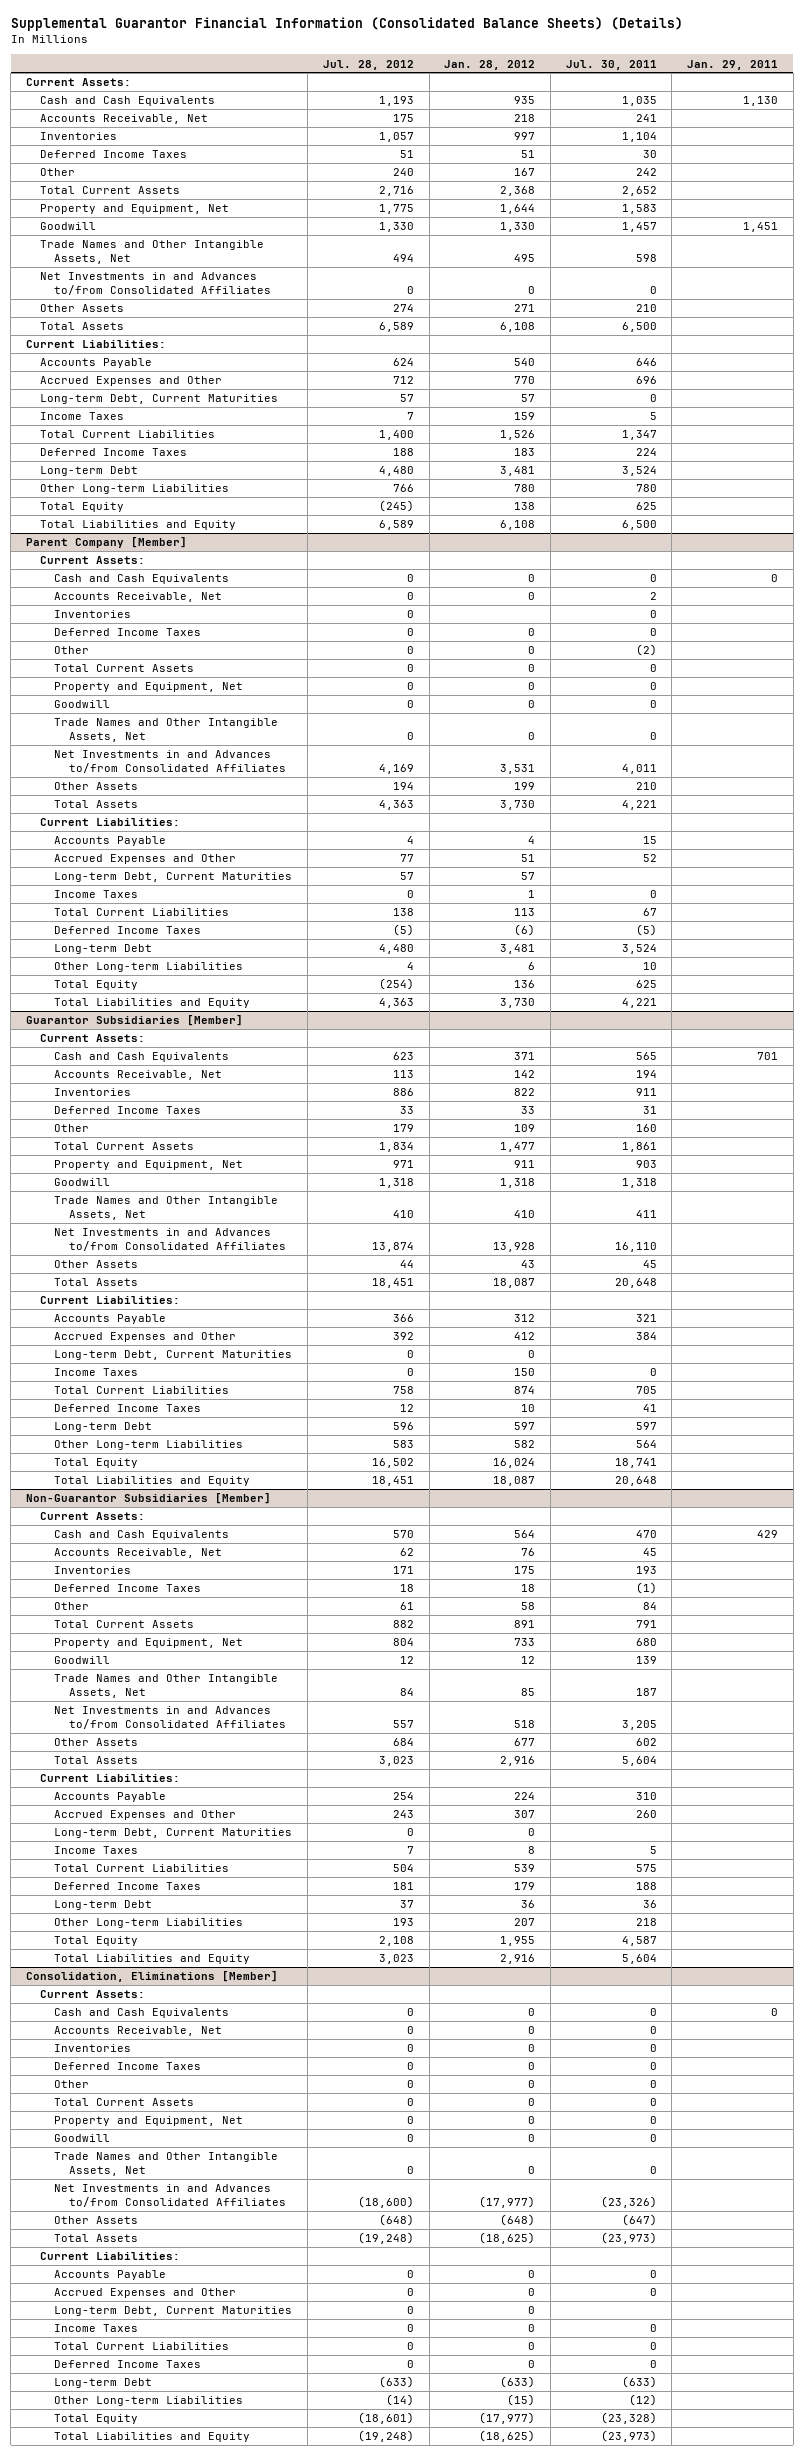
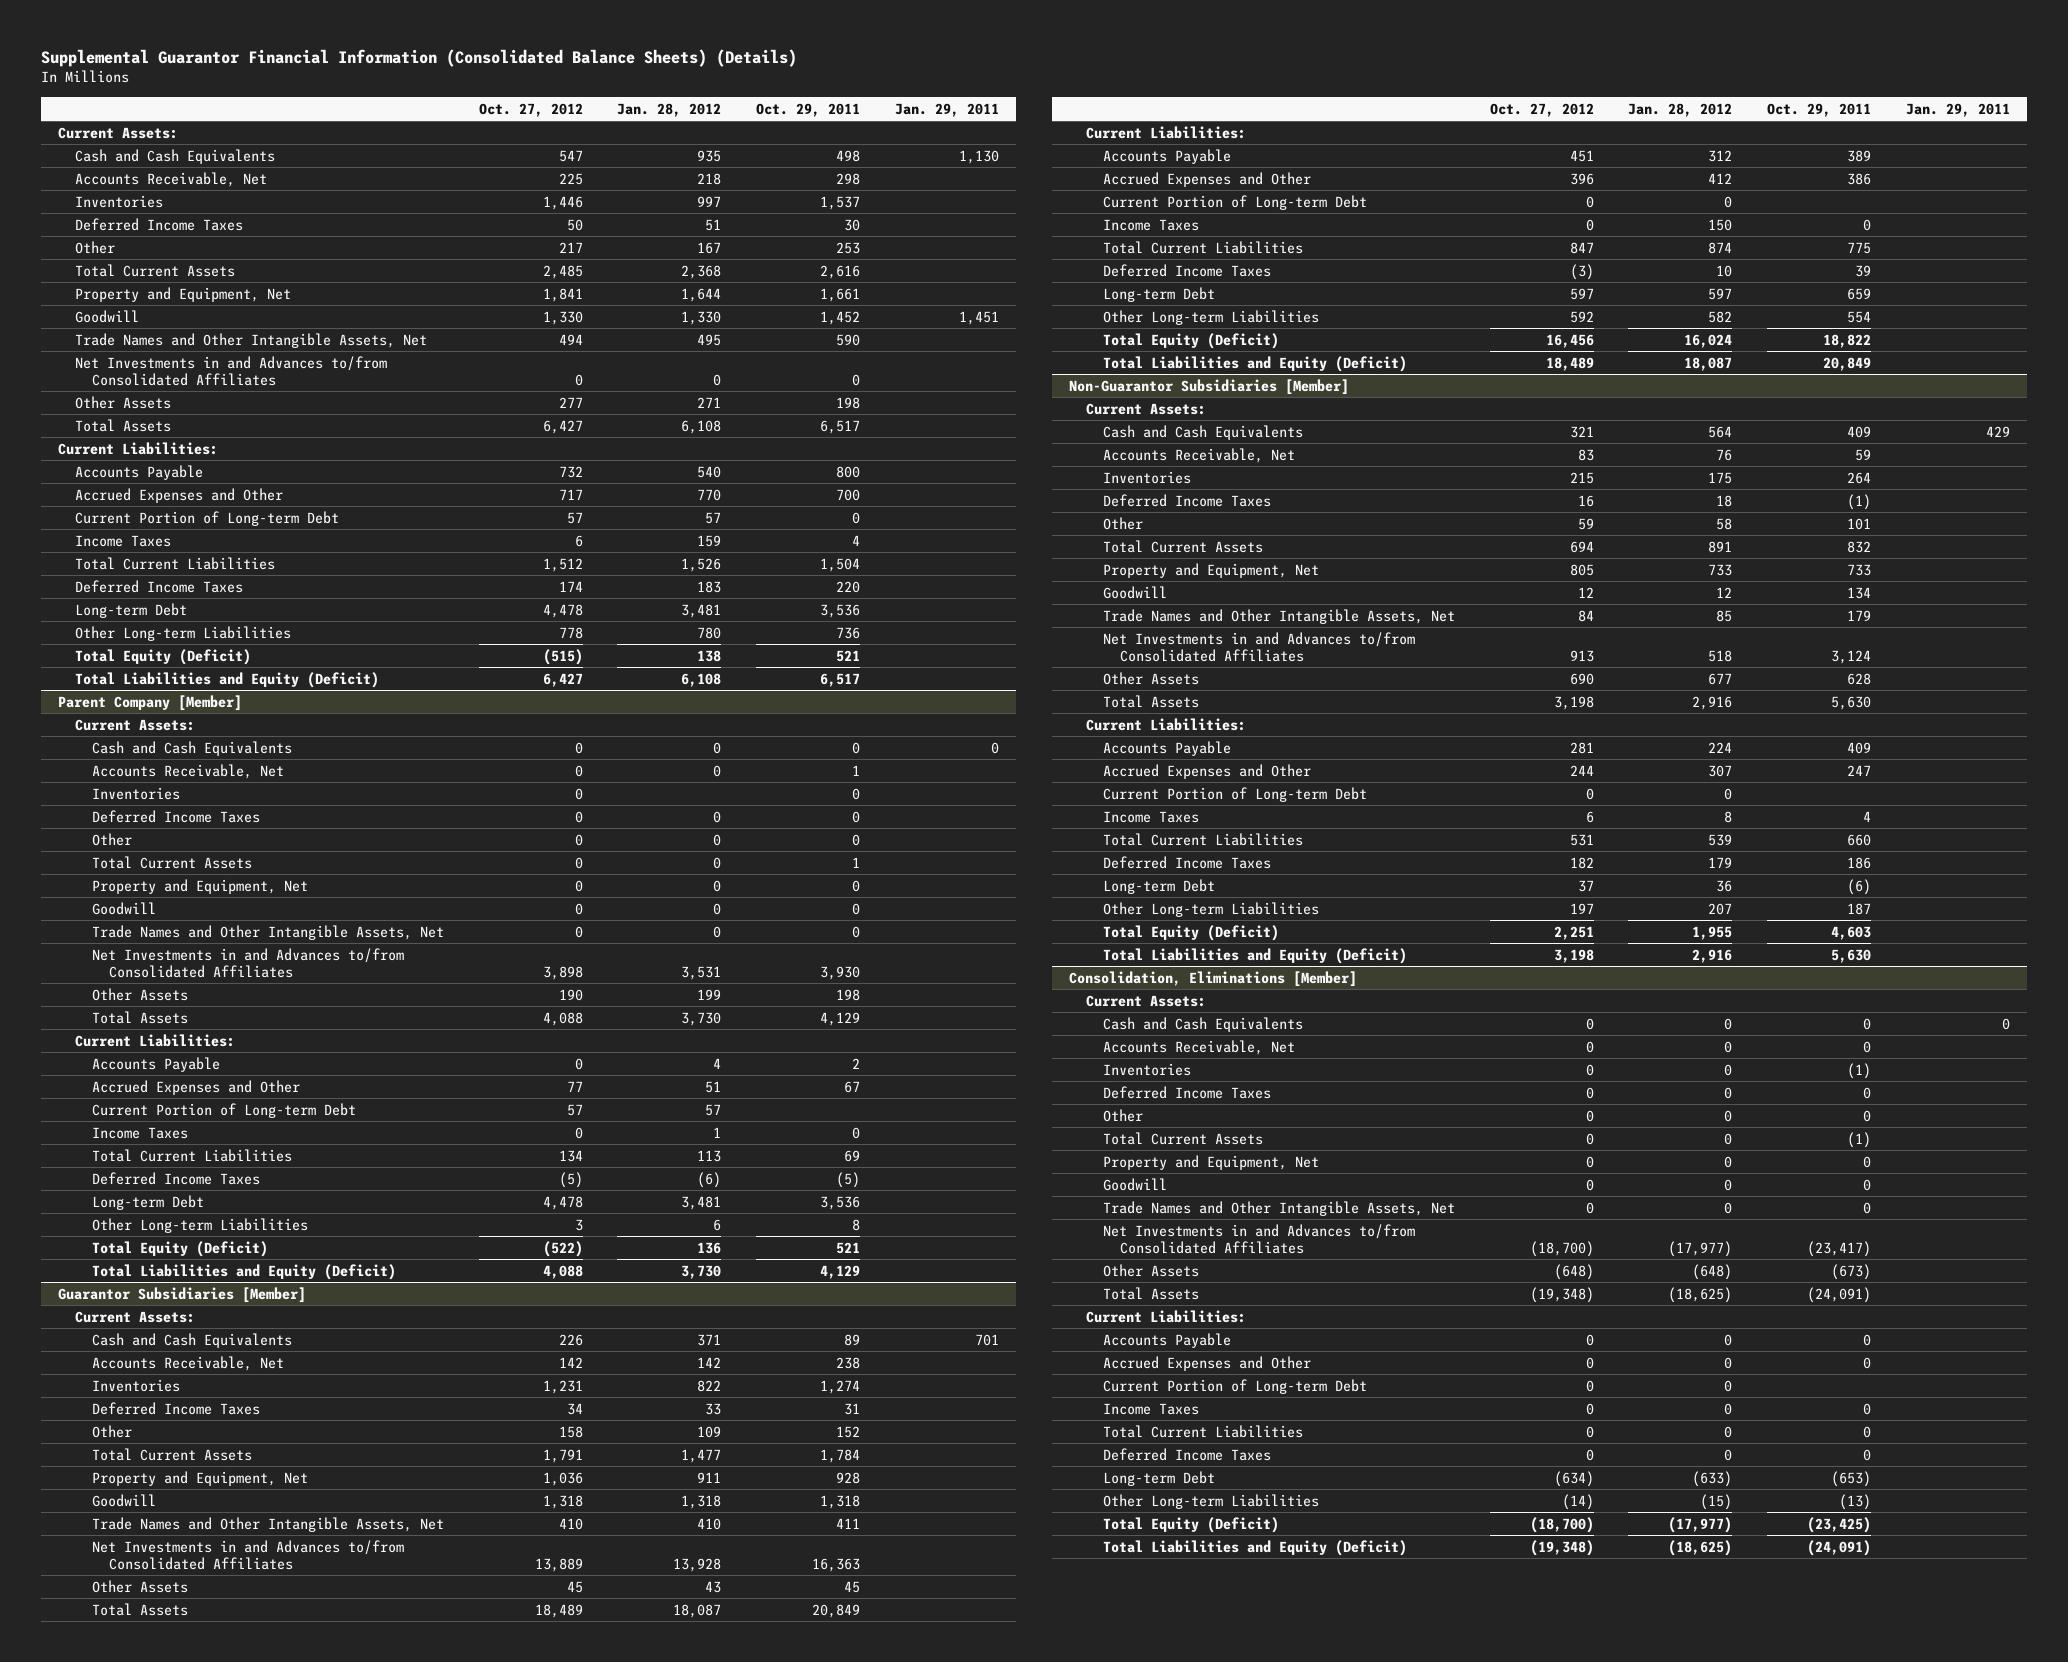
- | Jul. 28, 2012 | Jan. 28, 2012 | Jul. 30, 2011 | Jan. 29, 2011
+ | Oct. 27, 2012 | Jan. 28, 2012 | Oct. 29, 2011 | Jan. 29, 2011
- Long-term Debt, Current Maturities | 57 | 57 | 0 |
+ Current Portion of Long-term Debt | 57 | 57 | 0 |
- Total Equity | (245) | 138 | 625 |
- Total Liabilities and Equity | 6,589 | 6,108 | 6,500 |
+ Total Equity (Deficit) | (515) | 138 | 521 |
+ Total Liabilities and Equity (Deficit) | 6,427 | 6,108 | 6,517 |
@ Parent Company [Member]
- Long-term Debt, Current Maturities | 57 | 57 | |
+ Current Portion of Long-term Debt | 57 | 57 | |
- Total Equity | (254) | 136 | 625 |
- Total Liabilities and Equity | 4,363 | 3,730 | 4,221 |
+ Total Equity (Deficit) | (522) | 136 | 521 |
+ Total Liabilities and Equity (Deficit) | 4,088 | 3,730 | 4,129 |
@ Guarantor Subsidiaries [Member]
- Long-term Debt, Current Maturities | 0 | 0 | |
+ Current Portion of Long-term Debt | 0 | 0 | |
- Total Equity | 16,502 | 16,024 | 18,741 |
- Total Liabilities and Equity | 18,451 | 18,087 | 20,648 |
+ Total Equity (Deficit) | 16,456 | 16,024 | 18,822 |
+ Total Liabilities and Equity (Deficit) | 18,489 | 18,087 | 20,849 |
@ Non-Guarantor Subsidiaries [Member]
- Long-term Debt, Current Maturities | 0 | 0 | |
+ Current Portion of Long-term Debt | 0 | 0 | |
- Total Equity | 2,108 | 1,955 | 4,587 |
- Total Liabilities and Equity | 3,023 | 2,916 | 5,604 |
+ Total Equity (Deficit) | 2,251 | 1,955 | 4,603 |
+ Total Liabilities and Equity (Deficit) | 3,198 | 2,916 | 5,630 |
@ Consolidation, Eliminations [Member]
- Long-term Debt, Current Maturities | 0 | 0 | |
+ Current Portion of Long-term Debt | 0 | 0 | |
- Total Equity | (18,601) | (17,977) | (23,328) |
- Total Liabilities and Equity | (19,248) | (18,625) | (23,973) |
+ Total Equity (Deficit) | (18,700) | (17,977) | (23,425) |
+ Total Liabilities and Equity (Deficit) | (19,348) | (18,625) | (24,091) |

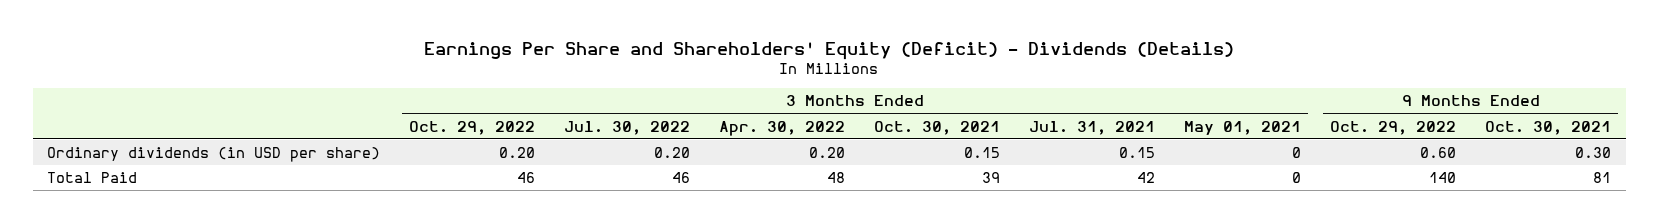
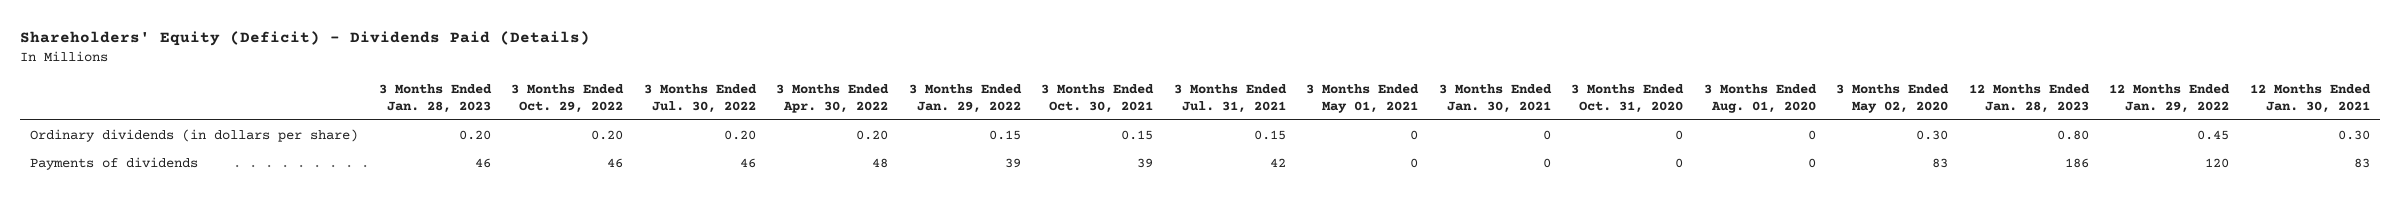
- Earnings Per Share and Shareholders' Equity (Deficit) - Dividends (Details)
+ Shareholders' Equity (Deficit) - Dividends Paid (Details)
- | 3 Months Ended Oct. 29, 2022 | 3 Months Ended Jul. 30, 2022 | 3 Months Ended Apr. 30, 2022 | 3 Months Ended Oct. 30, 2021 | 3 Months Ended Jul. 31, 2021 | 3 Months Ended May 01, 2021 | 9 Months Ended Oct. 29, 2022 | 9 Months Ended Oct. 30, 2021
+ | 3 Months Ended Jan. 28, 2023 | 3 Months Ended Oct. 29, 2022 | 3 Months Ended Jul. 30, 2022 | 3 Months Ended Apr. 30, 2022 | 3 Months Ended Jan. 29, 2022 | 3 Months Ended Oct. 30, 2021 | 3 Months Ended Jul. 31, 2021 | 3 Months Ended May 01, 2021 | 3 Months Ended Jan. 30, 2021 | 3 Months Ended Oct. 31, 2020 | 3 Months Ended Aug. 01, 2020 | 3 Months Ended May 02, 2020 | 12 Months Ended Jan. 28, 2023 | 12 Months Ended Jan. 29, 2022 | 12 Months Ended Jan. 30, 2021
- Ordinary dividends (in USD per share) | 0.20 | 0.20 | 0.20 | 0.15 | 0.15 | 0 | 0.60 | 0.30
- Total Paid | 46 | 46 | 48 | 39 | 42 | 0 | 140 | 81
+ Ordinary dividends (in dollars per share) | 0.20 | 0.20 | 0.20 | 0.20 | 0.15 | 0.15 | 0.15 | 0 | 0 | 0 | 0 | 0.30 | 0.80 | 0.45 | 0.30
+ Payments of dividends | 46 | 46 | 46 | 48 | 39 | 39 | 42 | 0 | 0 | 0 | 0 | 83 | 186 | 120 | 83

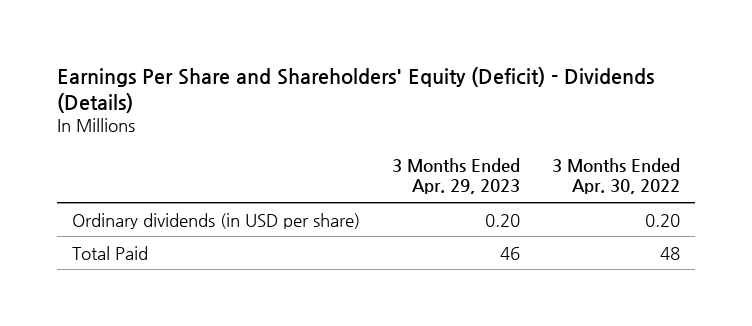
- Shareholders' Equity (Deficit) - Dividends Paid (Details)
+ Earnings Per Share and Shareholders' Equity (Deficit) - Dividends (Details)
- | 3 Months Ended Jan. 28, 2023 | 3 Months Ended Oct. 29, 2022 | 3 Months Ended Jul. 30, 2022 | 3 Months Ended Apr. 30, 2022 | 3 Months Ended Jan. 29, 2022 | 3 Months Ended Oct. 30, 2021 | 3 Months Ended Jul. 31, 2021 | 3 Months Ended May 01, 2021 | 3 Months Ended Jan. 30, 2021 | 3 Months Ended Oct. 31, 2020 | 3 Months Ended Aug. 01, 2020 | 3 Months Ended May 02, 2020 | 12 Months Ended Jan. 28, 2023 | 12 Months Ended Jan. 29, 2022 | 12 Months Ended Jan. 30, 2021
+ | 3 Months Ended Apr. 29, 2023 | 3 Months Ended Apr. 30, 2022
- Ordinary dividends (in dollars per share) | 0.20 | 0.20 | 0.20 | 0.20 | 0.15 | 0.15 | 0.15 | 0 | 0 | 0 | 0 | 0.30 | 0.80 | 0.45 | 0.30
- Payments of dividends | 46 | 46 | 46 | 48 | 39 | 39 | 42 | 0 | 0 | 0 | 0 | 83 | 186 | 120 | 83
+ Ordinary dividends (in USD per share) | 0.20 | 0.20
+ Total Paid | 46 | 48

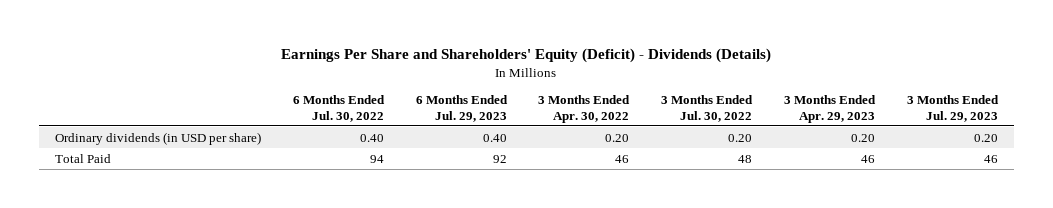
- | 3 Months Ended Apr. 29, 2023 | 3 Months Ended Apr. 30, 2022
+ | 6 Months Ended Jul. 30, 2022 | 6 Months Ended Jul. 29, 2023 | 3 Months Ended Apr. 30, 2022 | 3 Months Ended Jul. 30, 2022 | 3 Months Ended Apr. 29, 2023 | 3 Months Ended Jul. 29, 2023
- Total Paid | 46 | 48
+ Total Paid | 94 | 92 | 46 | 48 | 46 | 46

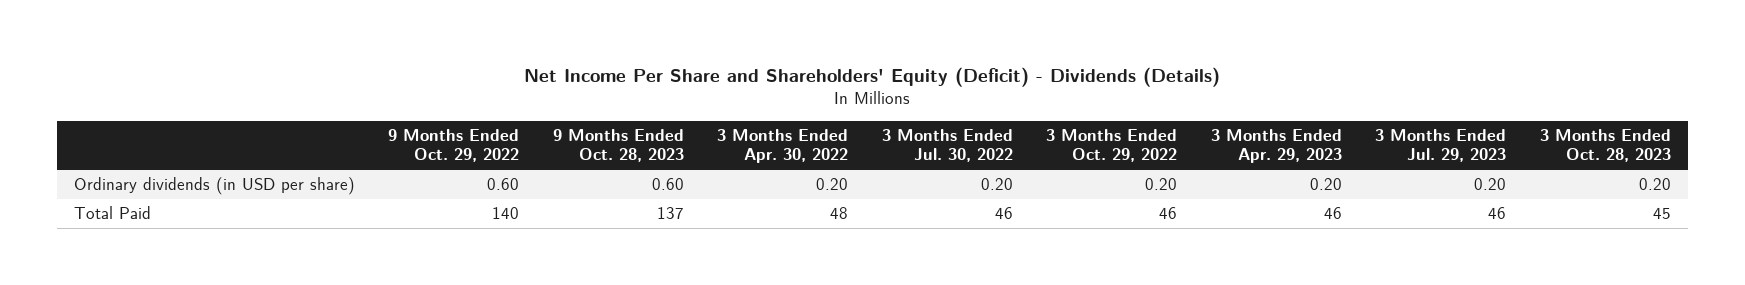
- Earnings Per Share and Shareholders' Equity (Deficit) - Dividends (Details)
+ Net Income Per Share and Shareholders' Equity (Deficit) - Dividends (Details)
- | 6 Months Ended Jul. 30, 2022 | 6 Months Ended Jul. 29, 2023 | 3 Months Ended Apr. 30, 2022 | 3 Months Ended Jul. 30, 2022 | 3 Months Ended Apr. 29, 2023 | 3 Months Ended Jul. 29, 2023
+ | 9 Months Ended Oct. 29, 2022 | 9 Months Ended Oct. 28, 2023 | 3 Months Ended Apr. 30, 2022 | 3 Months Ended Jul. 30, 2022 | 3 Months Ended Oct. 29, 2022 | 3 Months Ended Apr. 29, 2023 | 3 Months Ended Jul. 29, 2023 | 3 Months Ended Oct. 28, 2023
- Total Paid | 94 | 92 | 46 | 48 | 46 | 46
+ Total Paid | 140 | 137 | 48 | 46 | 46 | 46 | 46 | 45

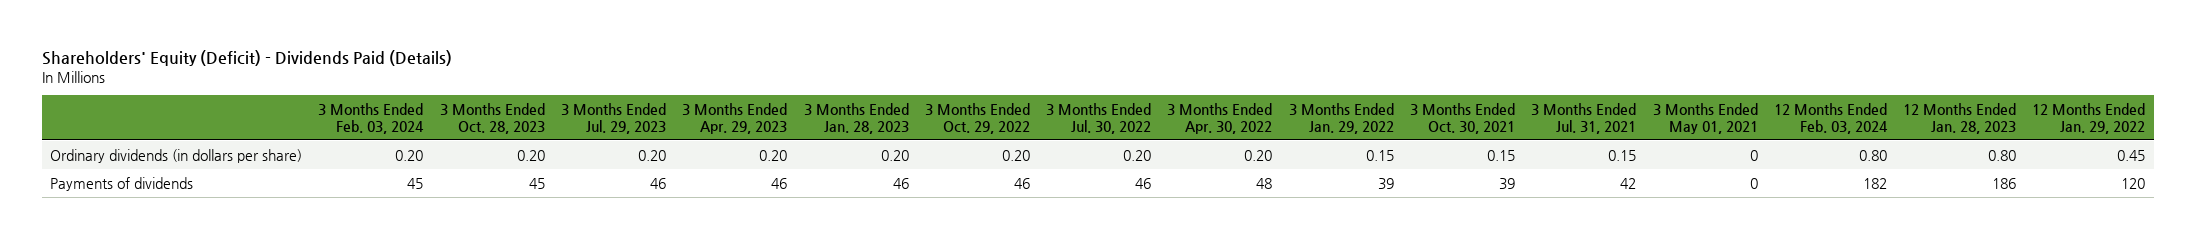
- Net Income Per Share and Shareholders' Equity (Deficit) - Dividends (Details)
+ Shareholders' Equity (Deficit) - Dividends Paid (Details)
- | 9 Months Ended Oct. 29, 2022 | 9 Months Ended Oct. 28, 2023 | 3 Months Ended Apr. 30, 2022 | 3 Months Ended Jul. 30, 2022 | 3 Months Ended Oct. 29, 2022 | 3 Months Ended Apr. 29, 2023 | 3 Months Ended Jul. 29, 2023 | 3 Months Ended Oct. 28, 2023
+ | 3 Months Ended Feb. 03, 2024 | 3 Months Ended Oct. 28, 2023 | 3 Months Ended Jul. 29, 2023 | 3 Months Ended Apr. 29, 2023 | 3 Months Ended Jan. 28, 2023 | 3 Months Ended Oct. 29, 2022 | 3 Months Ended Jul. 30, 2022 | 3 Months Ended Apr. 30, 2022 | 3 Months Ended Jan. 29, 2022 | 3 Months Ended Oct. 30, 2021 | 3 Months Ended Jul. 31, 2021 | 3 Months Ended May 01, 2021 | 12 Months Ended Feb. 03, 2024 | 12 Months Ended Jan. 28, 2023 | 12 Months Ended Jan. 29, 2022
- Ordinary dividends (in USD per share) | 0.60 | 0.60 | 0.20 | 0.20 | 0.20 | 0.20 | 0.20 | 0.20
- Total Paid | 140 | 137 | 48 | 46 | 46 | 46 | 46 | 45
+ Ordinary dividends (in dollars per share) | 0.20 | 0.20 | 0.20 | 0.20 | 0.20 | 0.20 | 0.20 | 0.20 | 0.15 | 0.15 | 0.15 | 0 | 0.80 | 0.80 | 0.45
+ Payments of dividends | 45 | 45 | 46 | 46 | 46 | 46 | 46 | 48 | 39 | 39 | 42 | 0 | 182 | 186 | 120

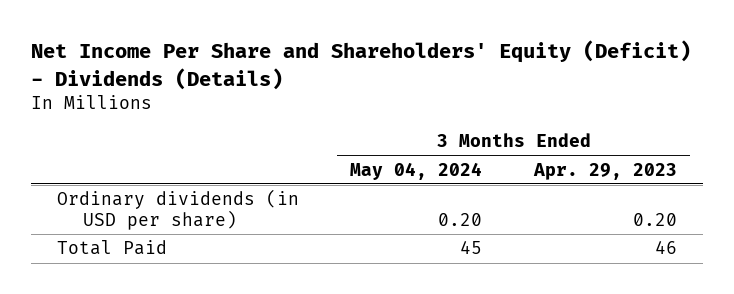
- Shareholders' Equity (Deficit) - Dividends Paid (Details)
+ Net Income Per Share and Shareholders' Equity (Deficit) - Dividends (Details)
- | 3 Months Ended Feb. 03, 2024 | 3 Months Ended Oct. 28, 2023 | 3 Months Ended Jul. 29, 2023 | 3 Months Ended Apr. 29, 2023 | 3 Months Ended Jan. 28, 2023 | 3 Months Ended Oct. 29, 2022 | 3 Months Ended Jul. 30, 2022 | 3 Months Ended Apr. 30, 2022 | 3 Months Ended Jan. 29, 2022 | 3 Months Ended Oct. 30, 2021 | 3 Months Ended Jul. 31, 2021 | 3 Months Ended May 01, 2021 | 12 Months Ended Feb. 03, 2024 | 12 Months Ended Jan. 28, 2023 | 12 Months Ended Jan. 29, 2022
+ | 3 Months Ended May 04, 2024 | 3 Months Ended Apr. 29, 2023
- Ordinary dividends (in dollars per share) | 0.20 | 0.20 | 0.20 | 0.20 | 0.20 | 0.20 | 0.20 | 0.20 | 0.15 | 0.15 | 0.15 | 0 | 0.80 | 0.80 | 0.45
- Payments of dividends | 45 | 45 | 46 | 46 | 46 | 46 | 46 | 48 | 39 | 39 | 42 | 0 | 182 | 186 | 120
+ Ordinary dividends (in USD per share) | 0.20 | 0.20
+ Total Paid | 45 | 46

